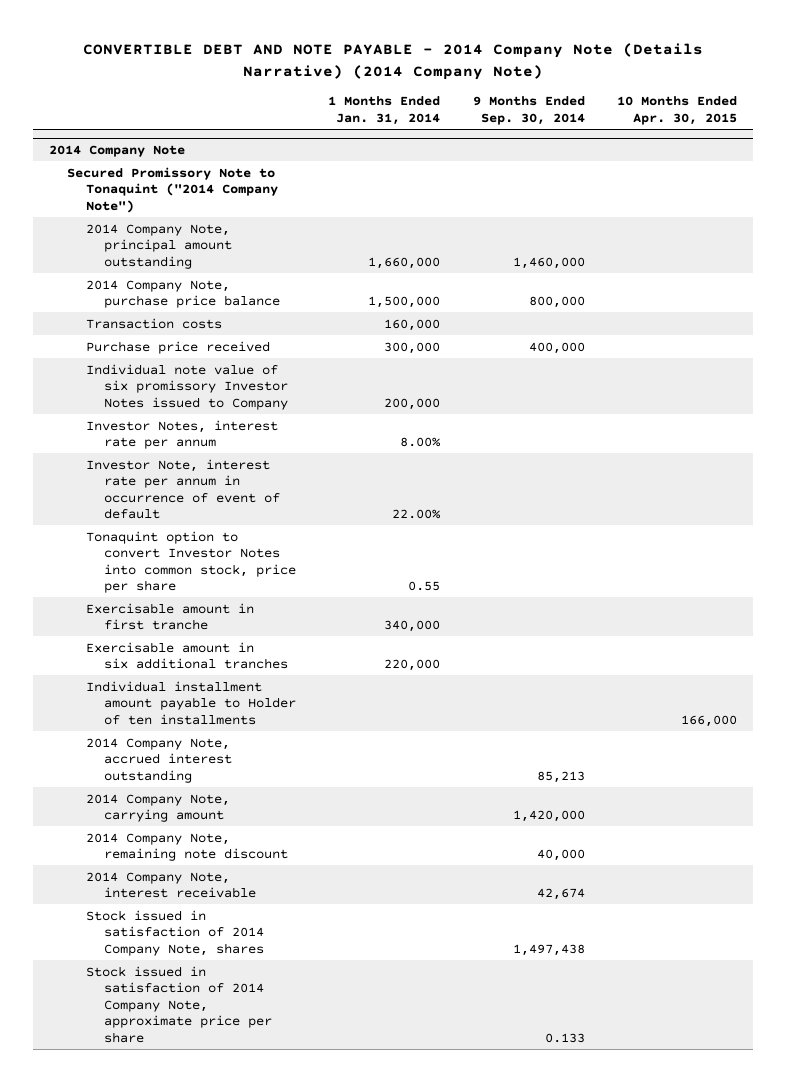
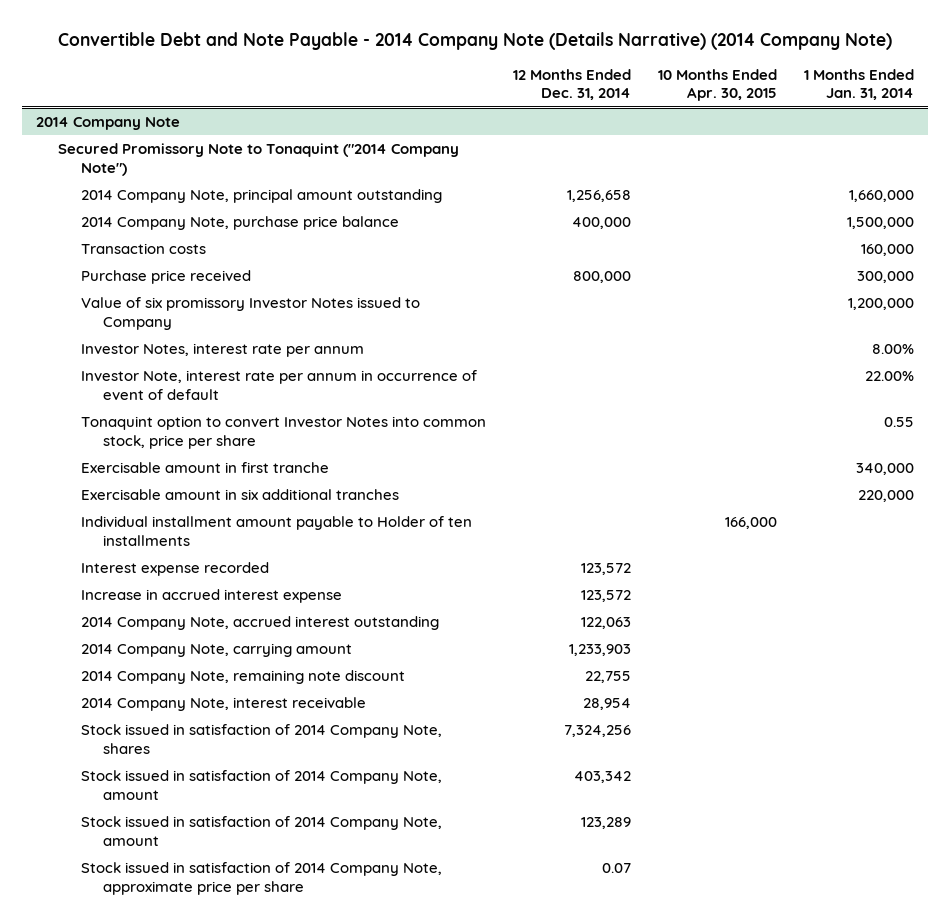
- CONVERTIBLE DEBT AND NOTE PAYABLE - 2014 Company Note (Details Narrative) (2014 Company Note)
+ Convertible Debt and Note Payable - 2014 Company Note (Details Narrative) (2014 Company Note)
- | 1 Months Ended Jan. 31, 2014 | 9 Months Ended Sep. 30, 2014 | 10 Months Ended Apr. 30, 2015
+ | 12 Months Ended Dec. 31, 2014 | 10 Months Ended Apr. 30, 2015 | 1 Months Ended Jan. 31, 2014
@ 2014 Company Note
- Individual note value of six promissory Investor Notes issued to Company | 200,000 | |
+ Value of six promissory Investor Notes issued to Company | | | 1,200,000
+ Interest expense recorded | 123,572 | |
+ Increase in accrued interest expense | 123,572 | |
+ Stock issued in satisfaction of 2014 Company Note, amount | 403,342 | |
+ Stock issued in satisfaction of 2014 Company Note, amount | 123,289 | |

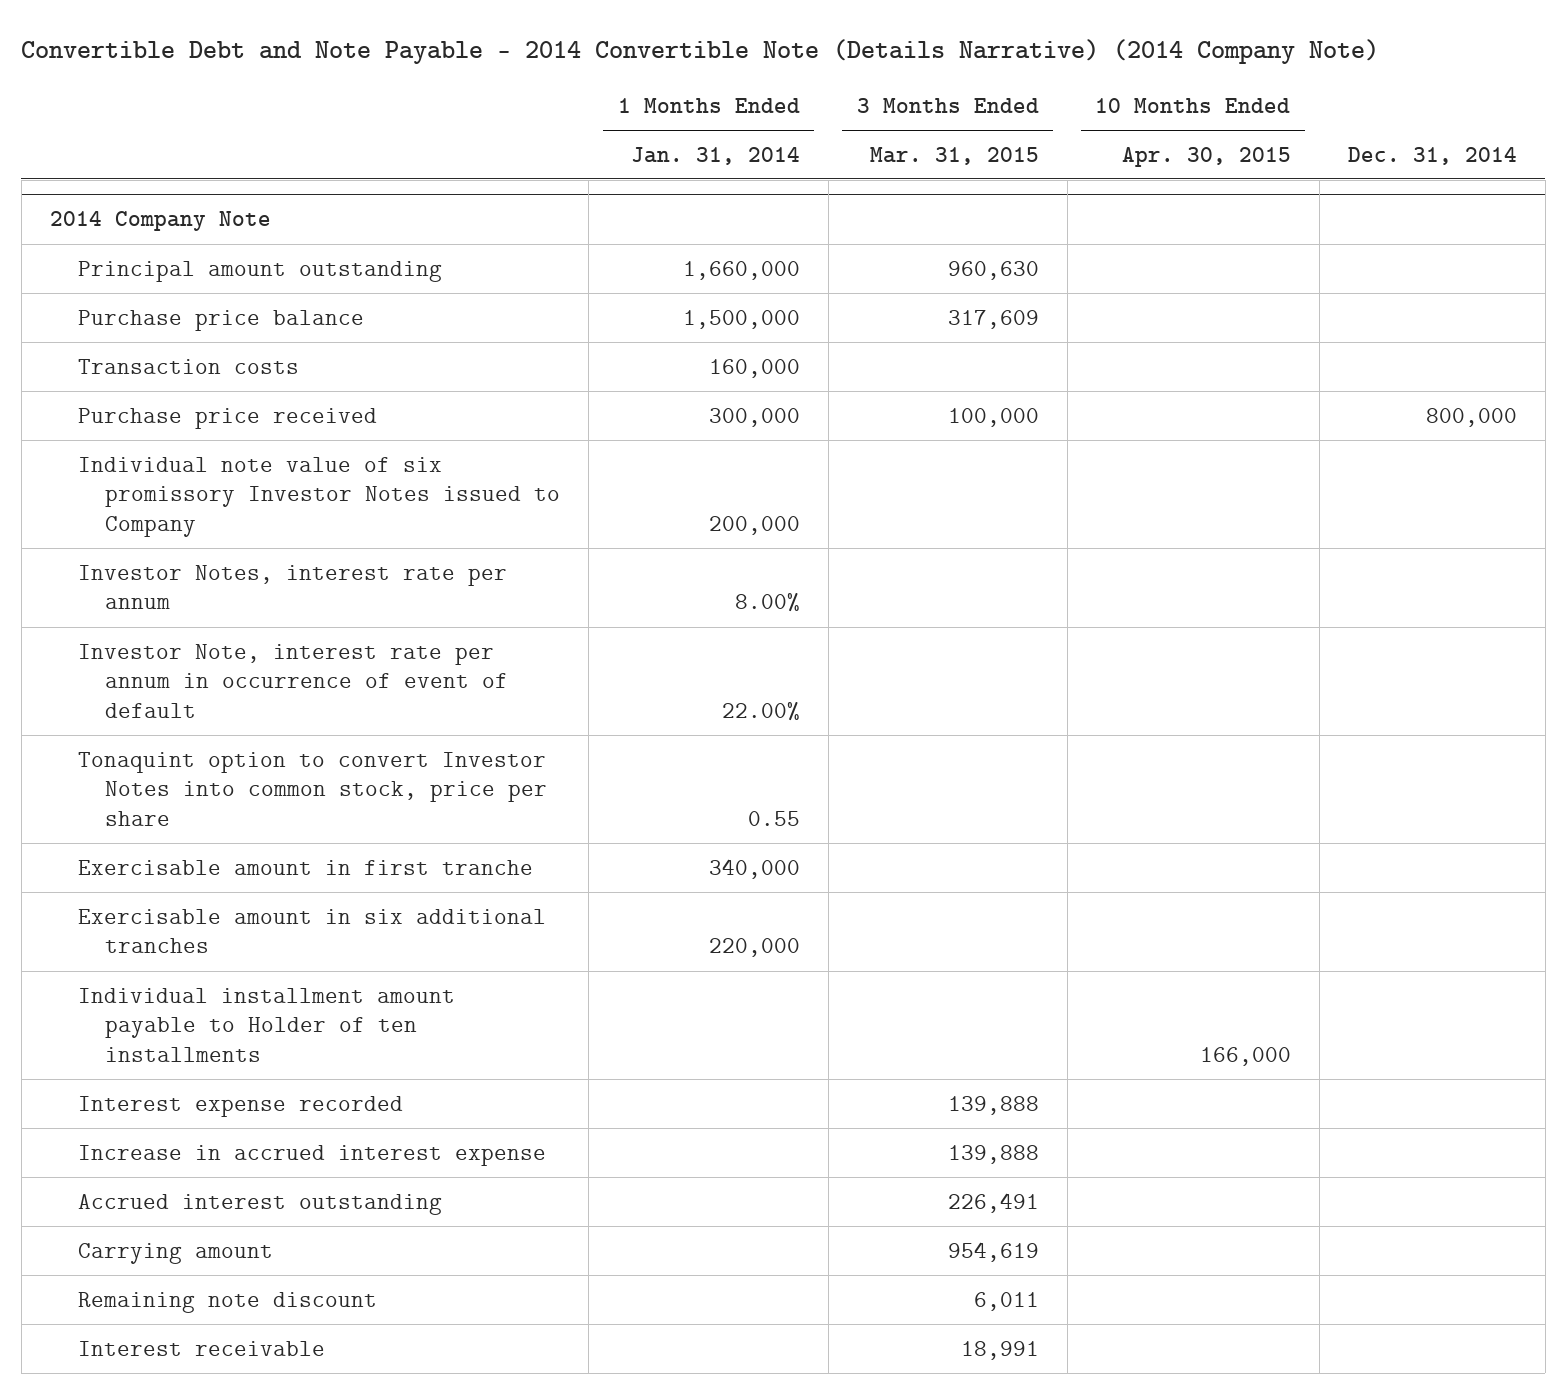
- Convertible Debt and Note Payable - 2014 Company Note (Details Narrative) (2014 Company Note)
+ Convertible Debt and Note Payable - 2014 Convertible Note (Details Narrative) (2014 Company Note)
- | 12 Months Ended Dec. 31, 2014 | 10 Months Ended Apr. 30, 2015 | 1 Months Ended Jan. 31, 2014
+ | 1 Months Ended Jan. 31, 2014 | 3 Months Ended Mar. 31, 2015 | 10 Months Ended Apr. 30, 2015 | Dec. 31, 2014
@ 2014 Company Note
- Secured Promissory Note to Tonaquint ("2014 Company Note")
- 2014 Company Note, principal amount outstanding | 1,256,658 | | 1,660,000
- 2014 Company Note, purchase price balance | 400,000 | | 1,500,000
+ Principal amount outstanding | 1,660,000 | 960,630 | |
+ Purchase price balance | 1,500,000 | 317,609 | |
- Value of six promissory Investor Notes issued to Company | | | 1,200,000
+ Individual note value of six promissory Investor Notes issued to Company | 200,000 | | |
- 2014 Company Note, accrued interest outstanding | 122,063 | |
- 2014 Company Note, carrying amount | 1,233,903 | |
- 2014 Company Note, remaining note discount | 22,755 | |
- 2014 Company Note, interest receivable | 28,954 | |
- Stock issued in satisfaction of 2014 Company Note, shares | 7,324,256 | |
- Stock issued in satisfaction of 2014 Company Note, amount | 403,342 | |
- Stock issued in satisfaction of 2014 Company Note, amount | 123,289 | |
- Stock issued in satisfaction of 2014 Company Note, approximate price per share | 0.07 | |
+ Accrued interest outstanding | | 226,491 | |
+ Carrying amount | | 954,619 | |
+ Remaining note discount | | 6,011 | |
+ Interest receivable | | 18,991 | |

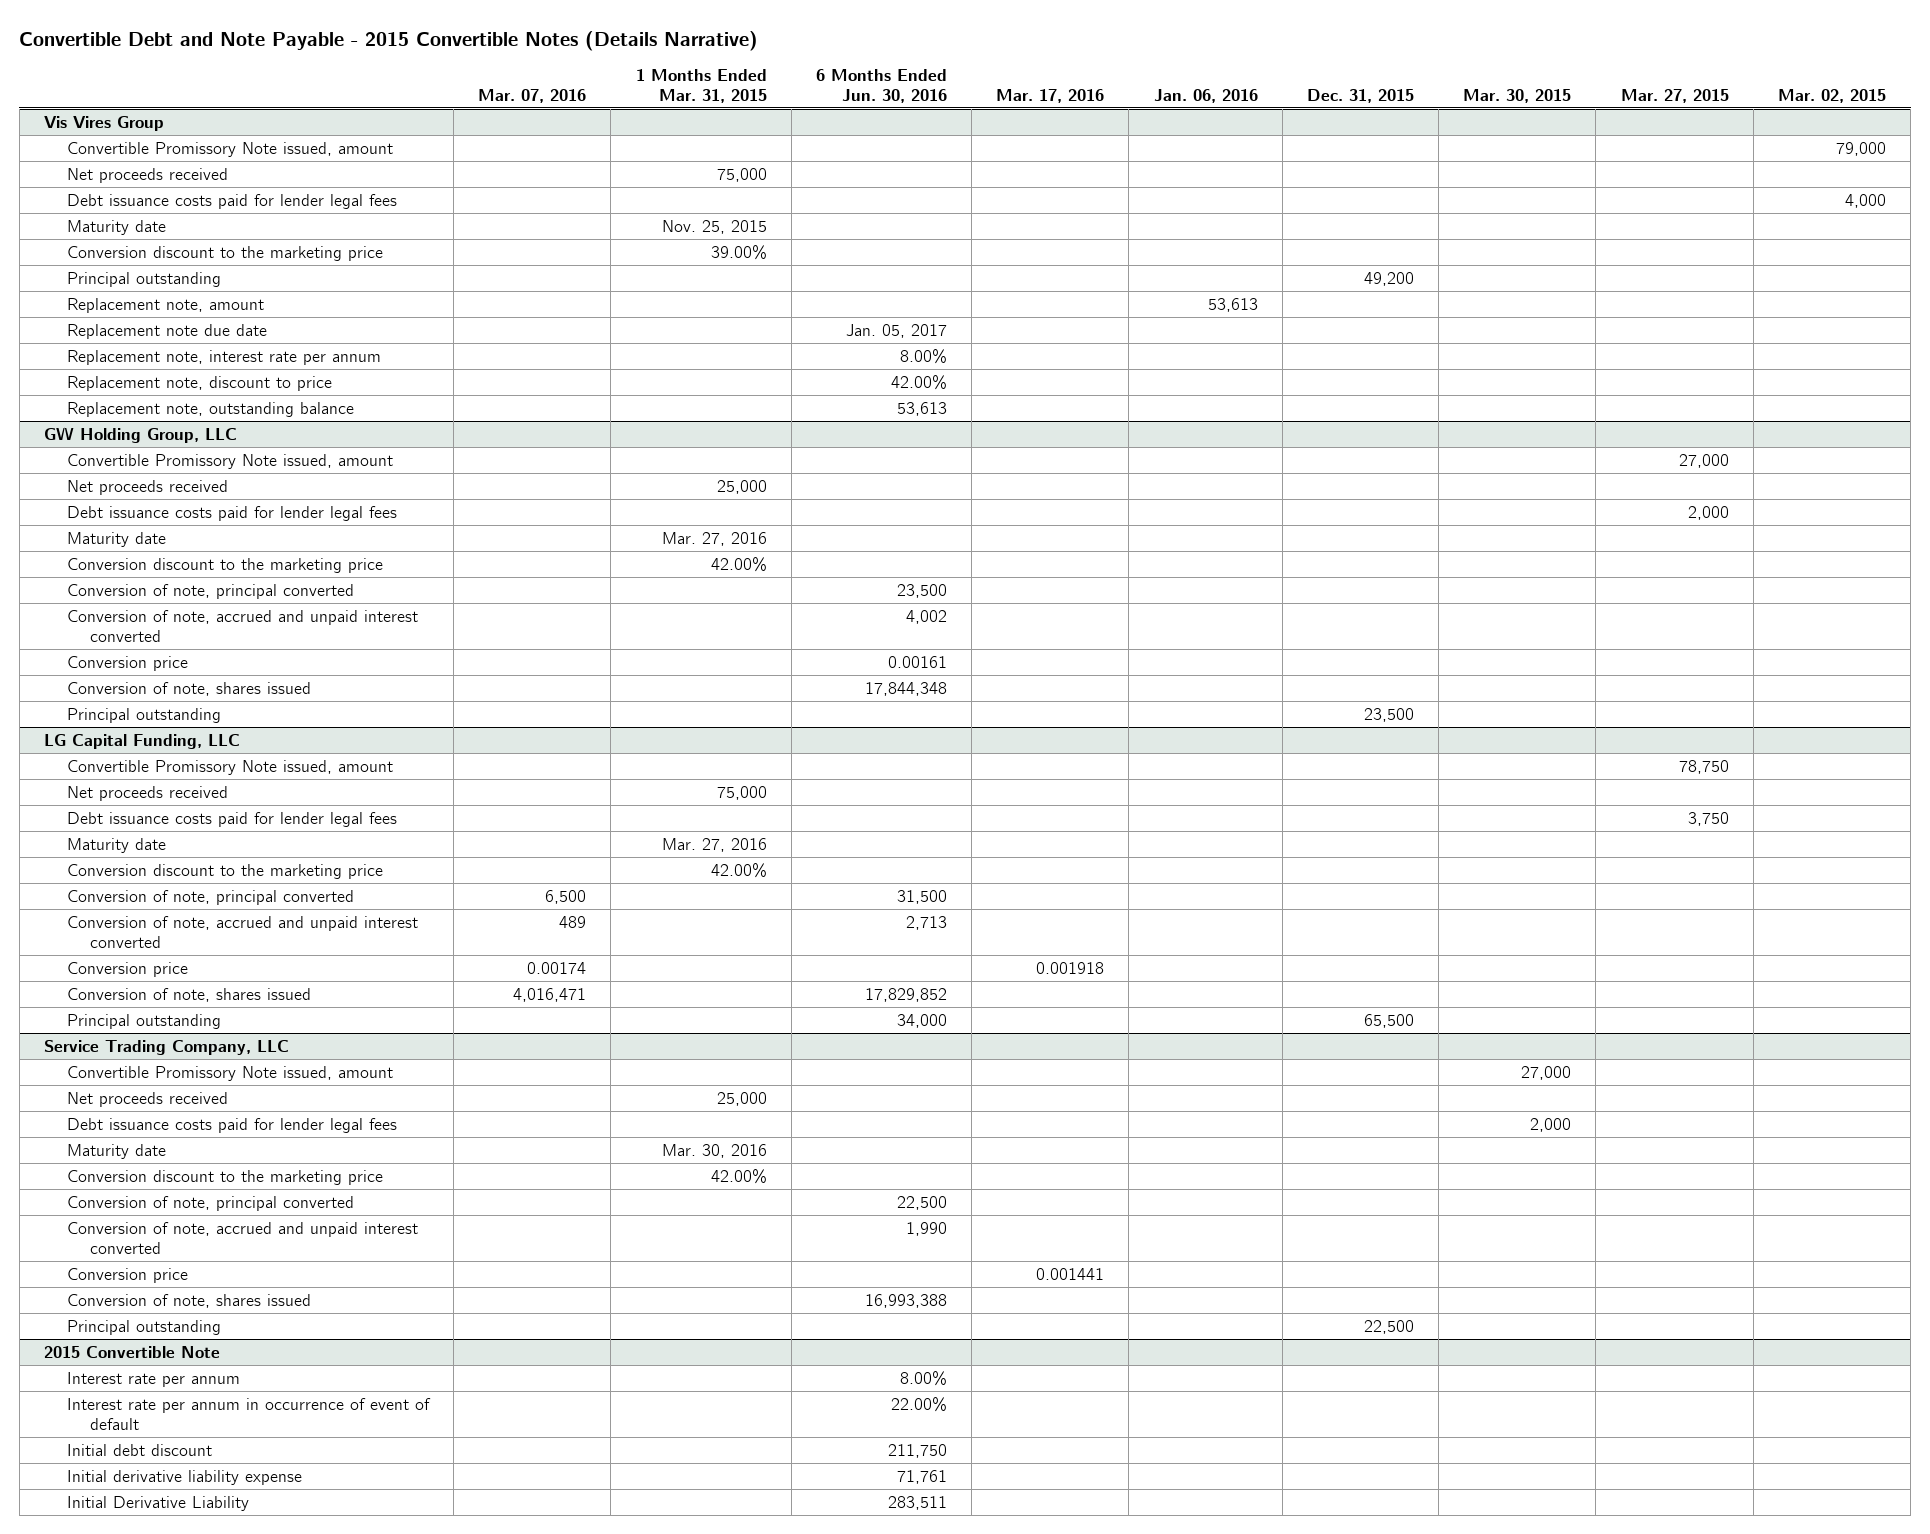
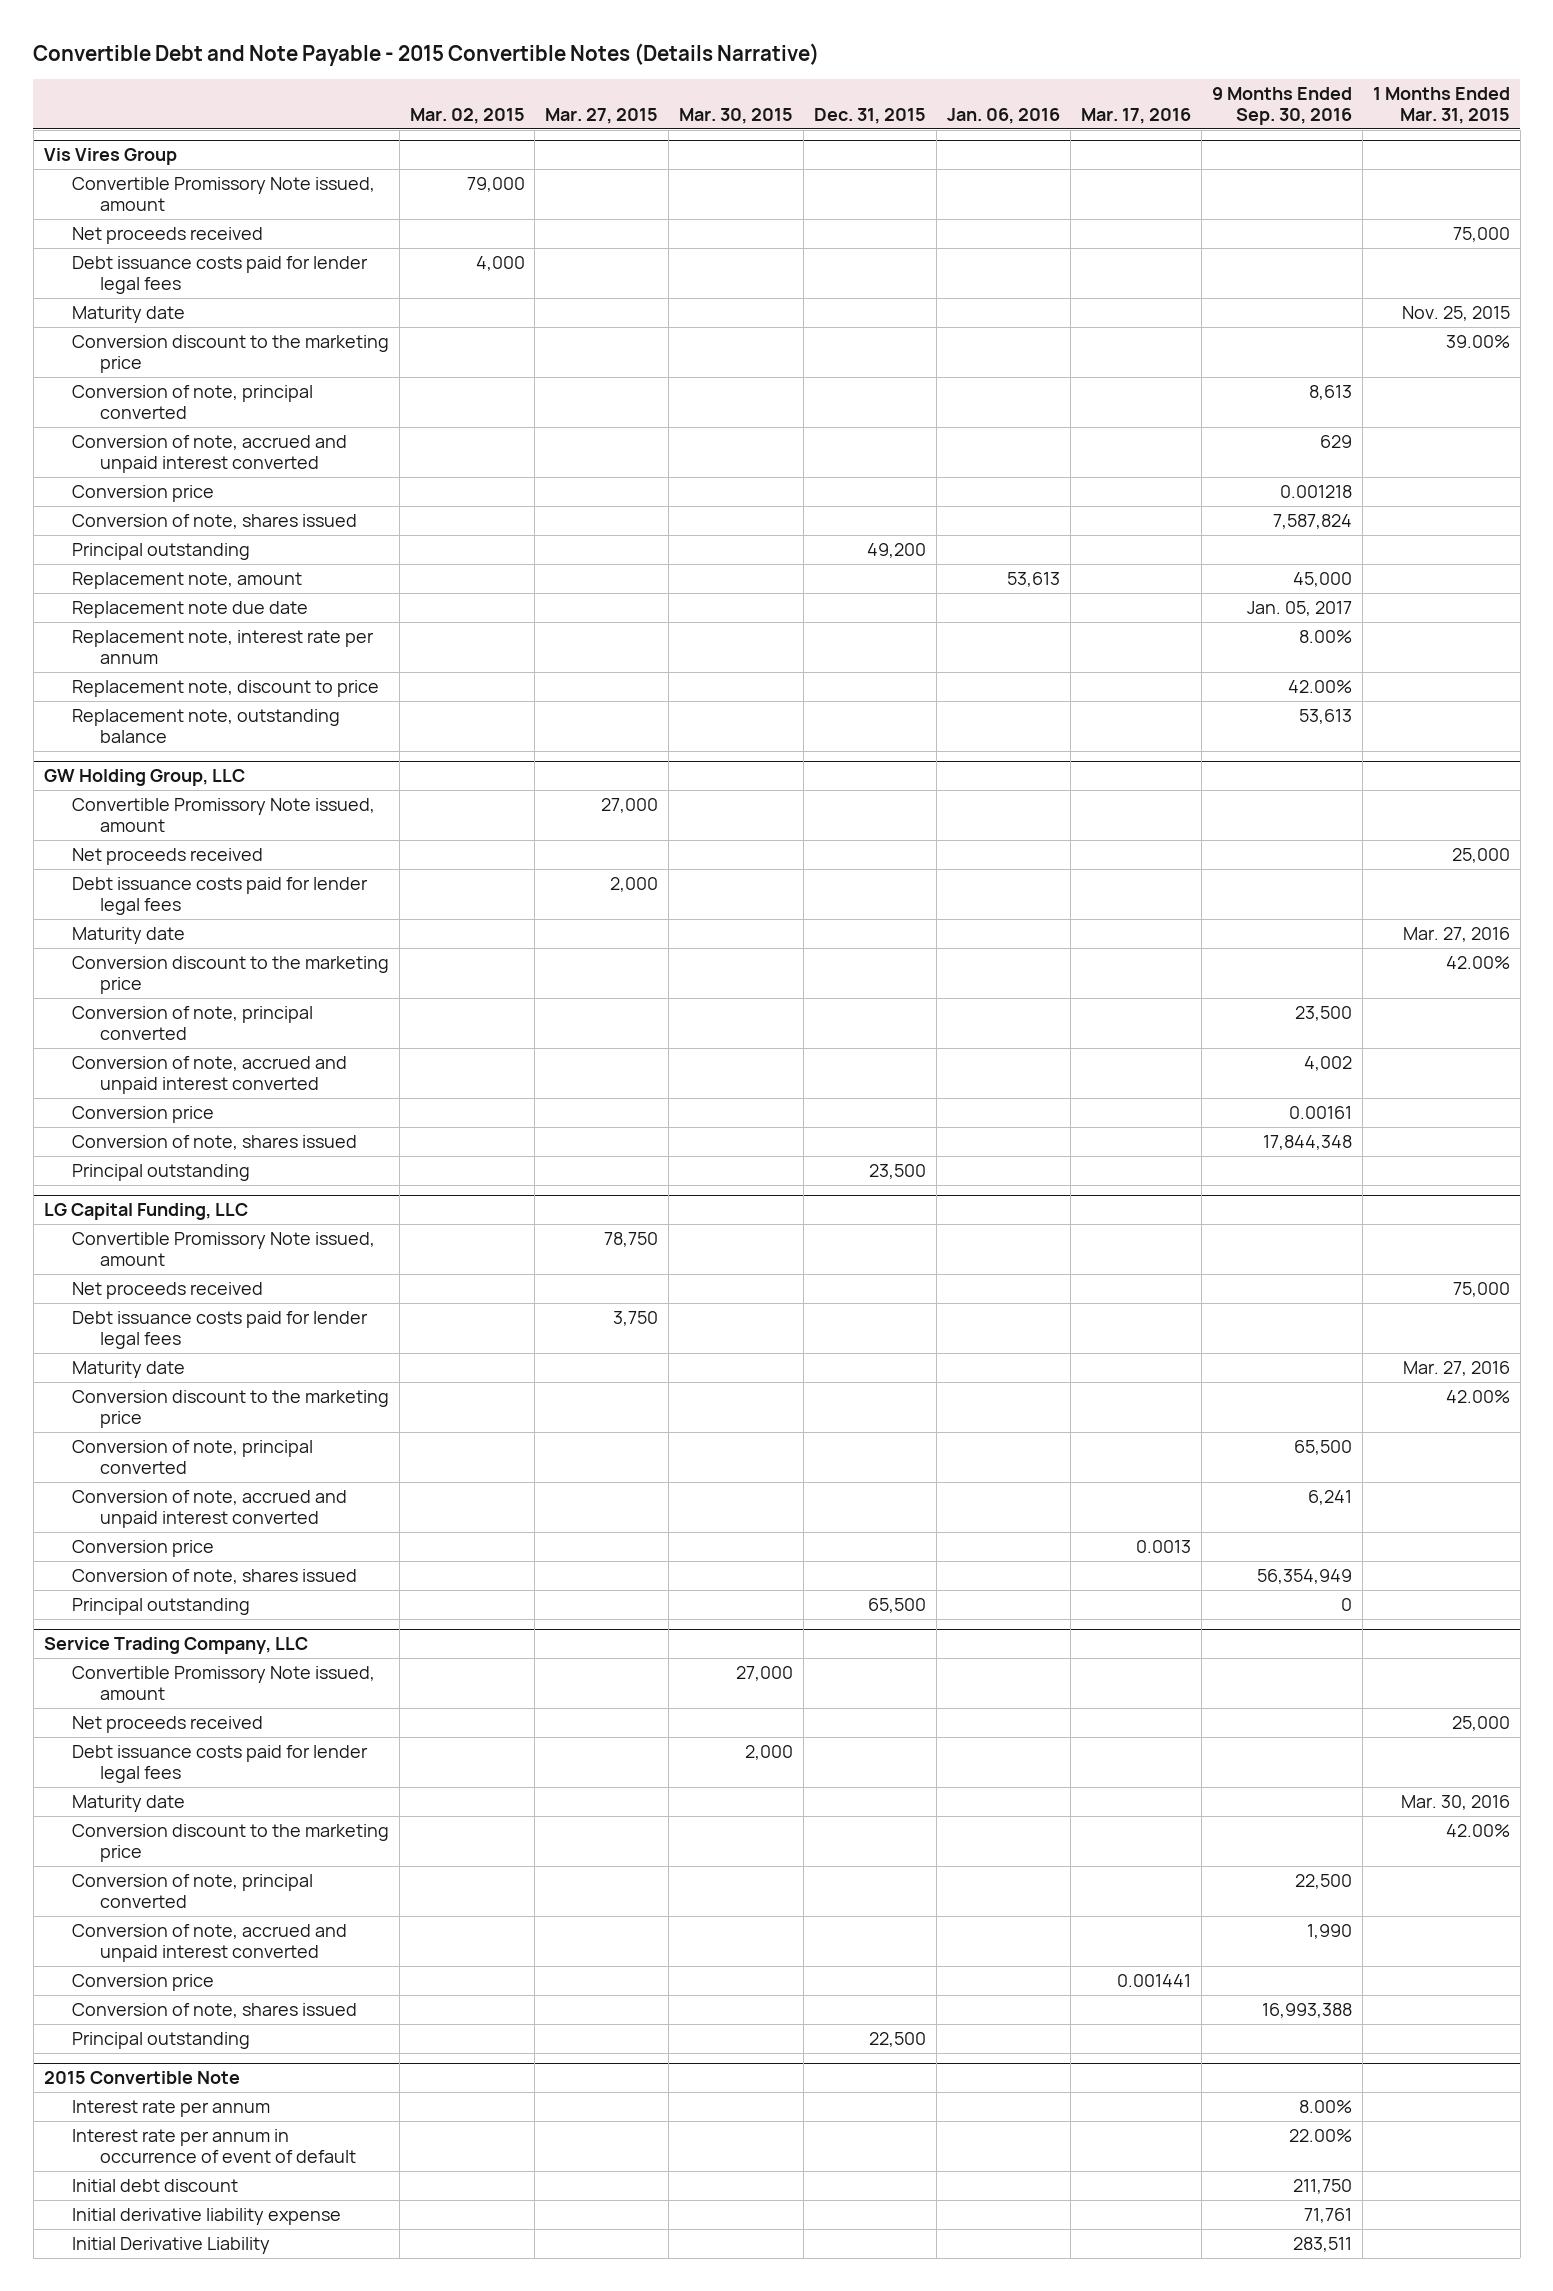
- | Mar. 07, 2016 | 1 Months Ended Mar. 31, 2015 | 6 Months Ended Jun. 30, 2016 | Mar. 17, 2016 | Jan. 06, 2016 | Dec. 31, 2015 | Mar. 30, 2015 | Mar. 27, 2015 | Mar. 02, 2015
+ | Mar. 02, 2015 | Mar. 27, 2015 | Mar. 30, 2015 | Dec. 31, 2015 | Jan. 06, 2016 | Mar. 17, 2016 | 9 Months Ended Sep. 30, 2016 | 1 Months Ended Mar. 31, 2015
@ Vis Vires Group
+ Conversion of note, principal converted | | | | | | | 8,613 |
+ Conversion of note, accrued and unpaid interest converted | | | | | | | 629 |
+ Conversion price | | | | | | | 0.001218 |
+ Conversion of note, shares issued | | | | | | | 7,587,824 |
@ LG Capital Funding, LLC
- Conversion price | 0.00174 | | | 0.001918 | | | | |
+ Conversion price | | | | | | 0.0013 | |

